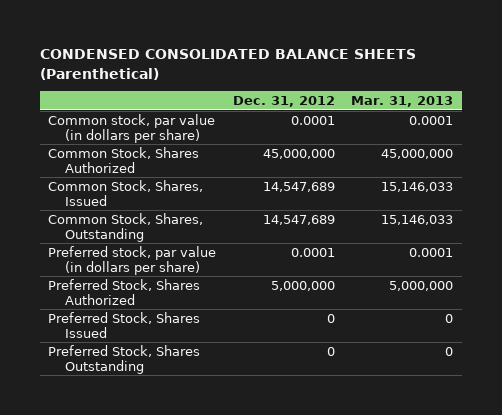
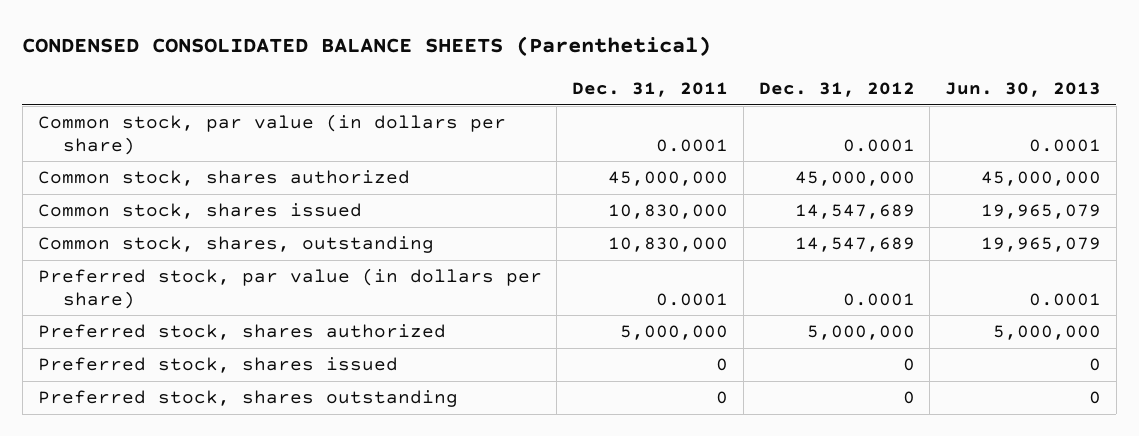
- | Dec. 31, 2012 | Mar. 31, 2013
+ | Dec. 31, 2011 | Dec. 31, 2012 | Jun. 30, 2013
- Common Stock, Shares Authorized | 45,000,000 | 45,000,000
- Common Stock, Shares, Issued | 14,547,689 | 15,146,033
- Common Stock, Shares, Outstanding | 14,547,689 | 15,146,033
+ Common stock, shares authorized | 45,000,000 | 45,000,000 | 45,000,000
+ Common stock, shares issued | 10,830,000 | 14,547,689 | 19,965,079
+ Common stock, shares, outstanding | 10,830,000 | 14,547,689 | 19,965,079
- Preferred Stock, Shares Authorized | 5,000,000 | 5,000,000
- Preferred Stock, Shares Issued | 0 | 0
- Preferred Stock, Shares Outstanding | 0 | 0
+ Preferred stock, shares authorized | 5,000,000 | 5,000,000 | 5,000,000
+ Preferred stock, shares issued | 0 | 0 | 0
+ Preferred stock, shares outstanding | 0 | 0 | 0

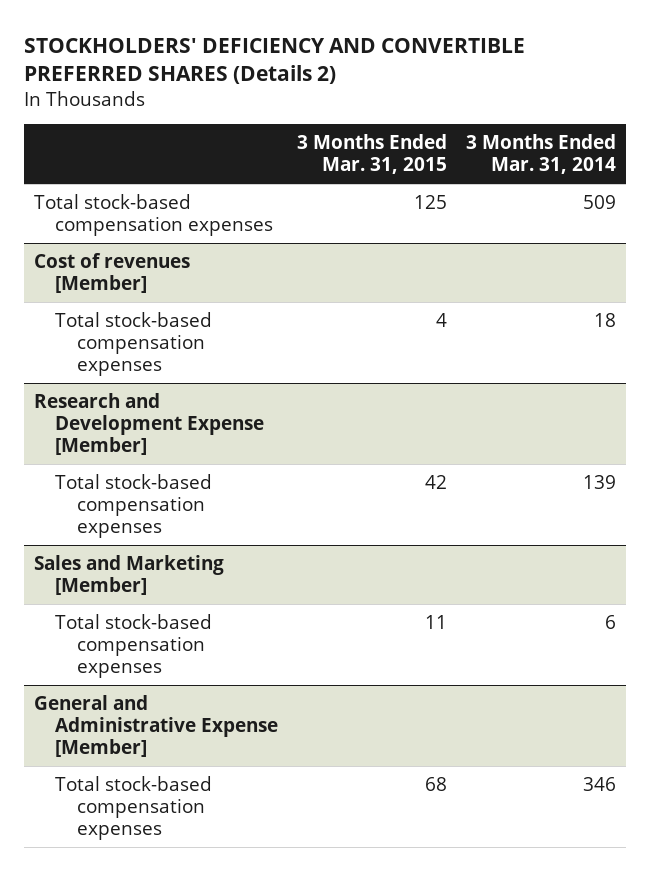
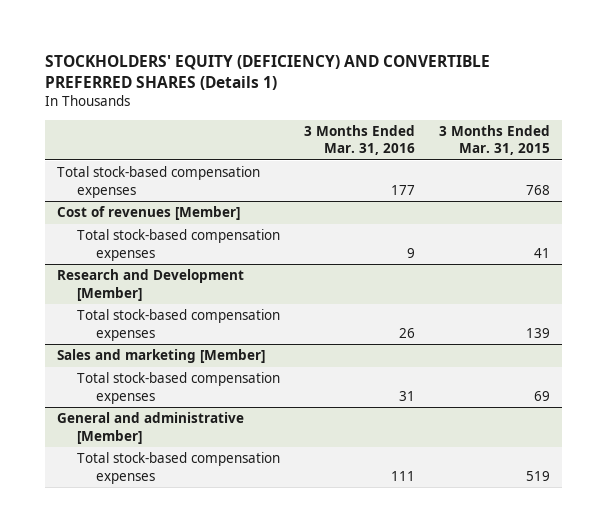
- STOCKHOLDERS' DEFICIENCY AND CONVERTIBLE PREFERRED SHARES (Details 2)
+ STOCKHOLDERS' EQUITY (DEFICIENCY) AND CONVERTIBLE PREFERRED SHARES (Details 1)
- | 3 Months Ended Mar. 31, 2015 | 3 Months Ended Mar. 31, 2014
+ | 3 Months Ended Mar. 31, 2016 | 3 Months Ended Mar. 31, 2015
- Total stock-based compensation expenses | 125 | 509
+ Total stock-based compensation expenses | 177 | 768
@ Cost of revenues [Member]
- Total stock-based compensation expenses | 4 | 18
- Research and Development Expense [Member]
- Total stock-based compensation expenses | 42 | 139
- Sales and Marketing [Member]
- Total stock-based compensation expenses | 11 | 6
- General and Administrative Expense [Member]
- Total stock-based compensation expenses | 68 | 346
@ Cost of revenues [Member]
+ Total stock-based compensation expenses | 9 | 41
+ Research and Development [Member]
+ Total stock-based compensation expenses | 26 | 139
+ Sales and marketing [Member]
+ Total stock-based compensation expenses | 31 | 69
+ General and administrative [Member]
+ Total stock-based compensation expenses | 111 | 519

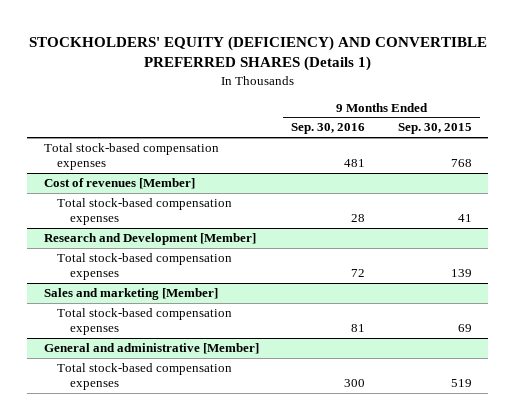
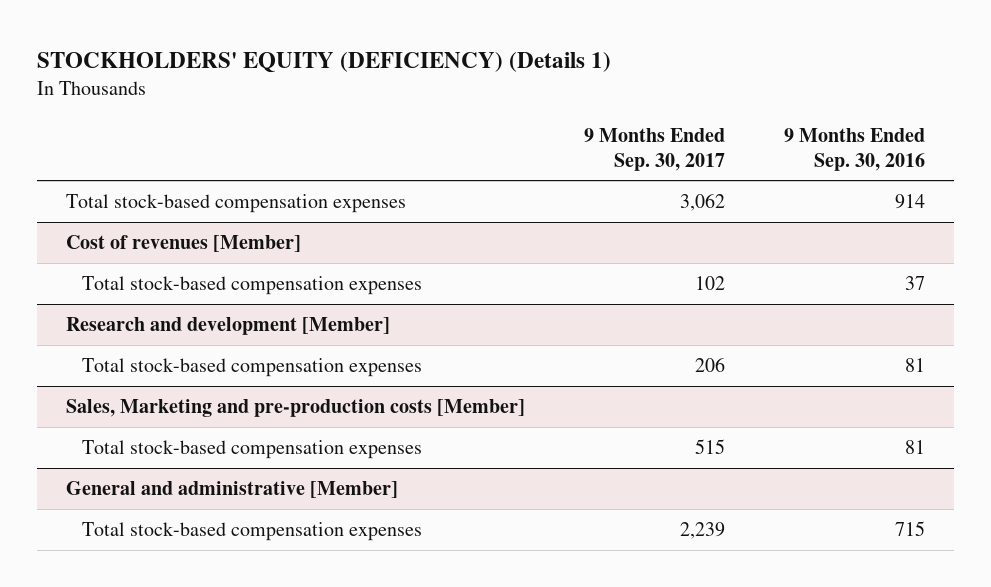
- STOCKHOLDERS' EQUITY (DEFICIENCY) AND CONVERTIBLE PREFERRED SHARES (Details 1)
+ STOCKHOLDERS' EQUITY (DEFICIENCY) (Details 1)
- | 9 Months Ended Sep. 30, 2016 | 9 Months Ended Sep. 30, 2015
+ | 9 Months Ended Sep. 30, 2017 | 9 Months Ended Sep. 30, 2016
- Total stock-based compensation expenses | 481 | 768
+ Total stock-based compensation expenses | 3,062 | 914
@ Cost of revenues [Member]
- Total stock-based compensation expenses | 28 | 41
- Research and Development [Member]
- Total stock-based compensation expenses | 72 | 139
- Sales and marketing [Member]
@ Cost of revenues [Member]
+ Total stock-based compensation expenses | 102 | 37
+ Research and development [Member]
+ Sales, Marketing and pre-production costs [Member]
+ Total stock-based compensation expenses | 515 | 81
@ General and administrative [Member]
- Total stock-based compensation expenses | 300 | 519
+ Total stock-based compensation expenses | 2,239 | 715

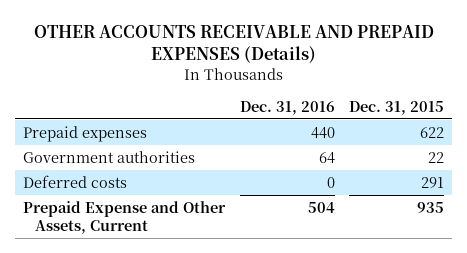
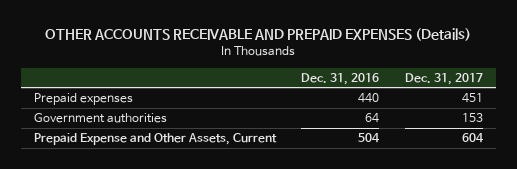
- | Dec. 31, 2016 | Dec. 31, 2015
+ | Dec. 31, 2016 | Dec. 31, 2017
- Deferred costs | 0 | 291

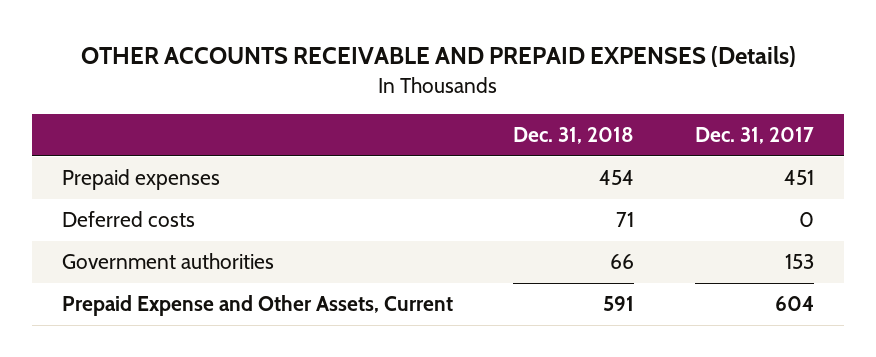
- | Dec. 31, 2016 | Dec. 31, 2017
+ | Dec. 31, 2018 | Dec. 31, 2017
+ Deferred costs | 71 | 0

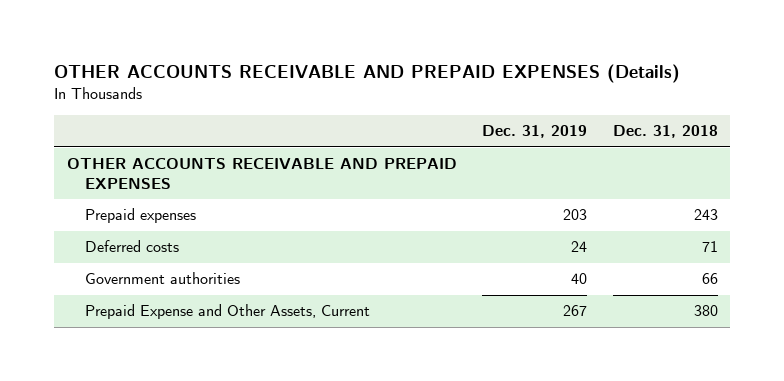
- | Dec. 31, 2018 | Dec. 31, 2017
+ | Dec. 31, 2019 | Dec. 31, 2018
- Prepaid expenses | 454 | 451
+ OTHER ACCOUNTS RECEIVABLE AND PREPAID EXPENSES
+ Prepaid expenses | 203 | 243
- Prepaid Expense and Other Assets, Current | 591 | 604
+ Prepaid Expense and Other Assets, Current | 267 | 380

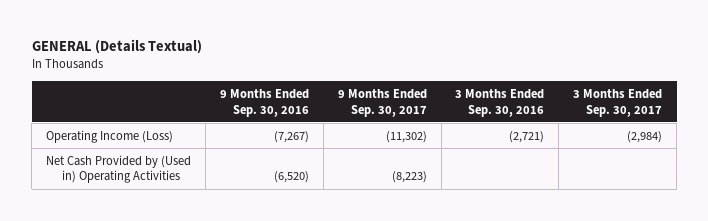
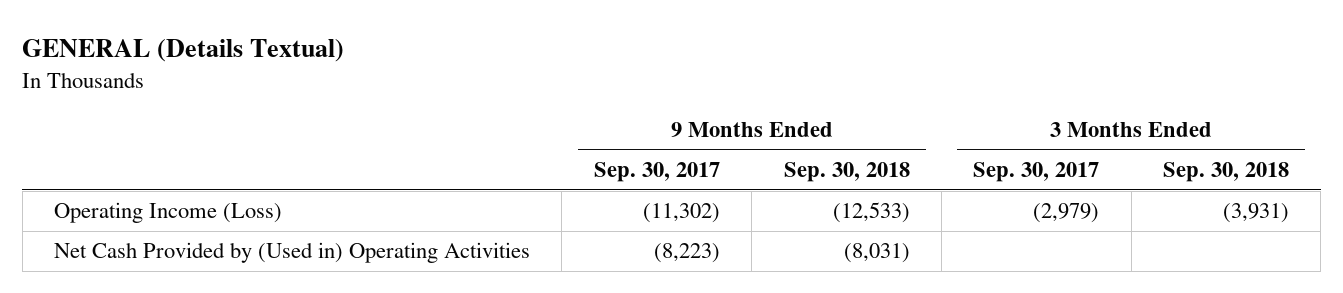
- | 9 Months Ended Sep. 30, 2016 | 9 Months Ended Sep. 30, 2017 | 3 Months Ended Sep. 30, 2016 | 3 Months Ended Sep. 30, 2017
+ | 9 Months Ended Sep. 30, 2017 | 9 Months Ended Sep. 30, 2018 | 3 Months Ended Sep. 30, 2017 | 3 Months Ended Sep. 30, 2018
- Operating Income (Loss) | (7,267) | (11,302) | (2,721) | (2,984)
+ Operating Income (Loss) | (11,302) | (12,533) | (2,979) | (3,931)

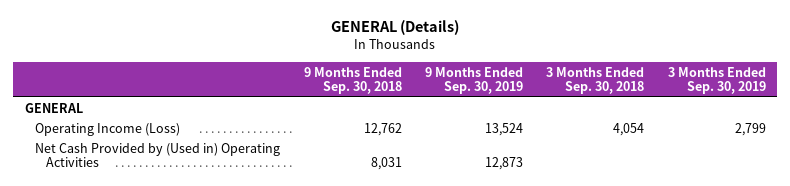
- GENERAL (Details Textual)
+ GENERAL (Details)
- | 9 Months Ended Sep. 30, 2017 | 9 Months Ended Sep. 30, 2018 | 3 Months Ended Sep. 30, 2017 | 3 Months Ended Sep. 30, 2018
+ | 9 Months Ended Sep. 30, 2018 | 9 Months Ended Sep. 30, 2019 | 3 Months Ended Sep. 30, 2018 | 3 Months Ended Sep. 30, 2019
- Operating Income (Loss) | (11,302) | (12,533) | (2,979) | (3,931)
- Net Cash Provided by (Used in) Operating Activities | (8,223) | (8,031) | |
+ GENERAL
+ Operating Income (Loss) | 12,762 | 13,524 | 4,054 | 2,799
+ Net Cash Provided by (Used in) Operating Activities | 8,031 | 12,873 | |

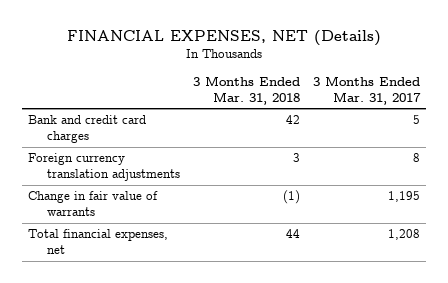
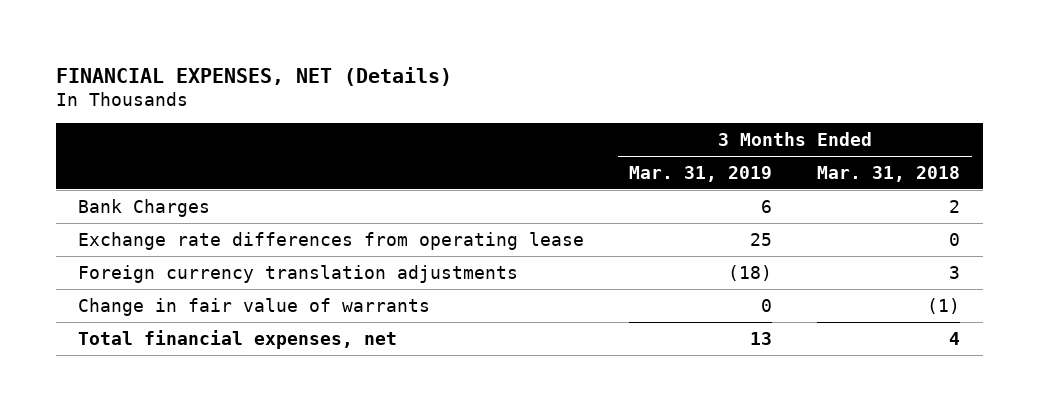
- | 3 Months Ended Mar. 31, 2018 | 3 Months Ended Mar. 31, 2017
+ | 3 Months Ended Mar. 31, 2019 | 3 Months Ended Mar. 31, 2018
- Bank and credit card charges | 42 | 5
+ Bank Charges | 6 | 2
+ Exchange rate differences from operating lease | 25 | 0
- Total financial expenses, net | 44 | 1,208
+ Total financial expenses, net | 13 | 4

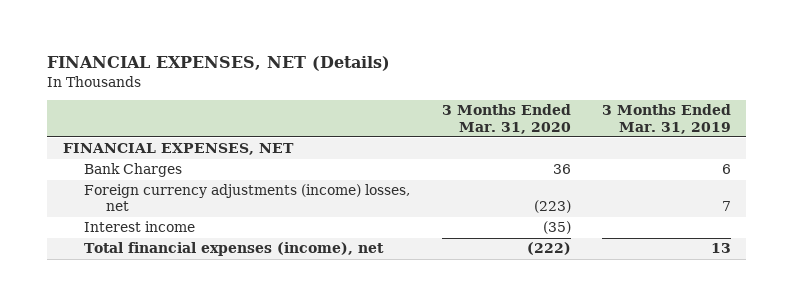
- | 3 Months Ended Mar. 31, 2019 | 3 Months Ended Mar. 31, 2018
+ | 3 Months Ended Mar. 31, 2020 | 3 Months Ended Mar. 31, 2019
+ FINANCIAL EXPENSES, NET
- Exchange rate differences from operating lease | 25 | 0
- Foreign currency translation adjustments | (18) | 3
- Change in fair value of warrants | 0 | (1)
- Total financial expenses, net | 13 | 4
+ Foreign currency adjustments (income) losses, net | (223) | 7
+ Interest income | (35) |
+ Total financial expenses (income), net | (222) | 13

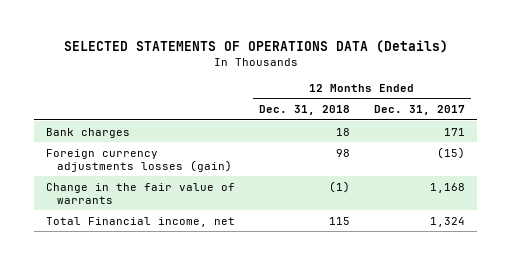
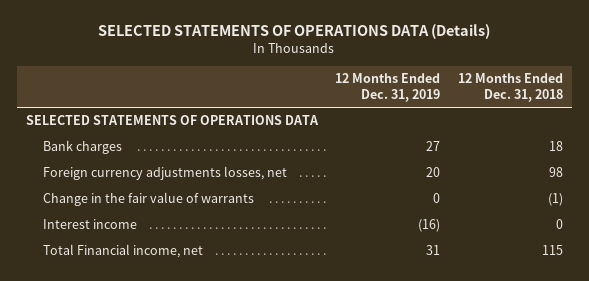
- | 12 Months Ended Dec. 31, 2018 | 12 Months Ended Dec. 31, 2017
+ | 12 Months Ended Dec. 31, 2019 | 12 Months Ended Dec. 31, 2018
+ SELECTED STATEMENTS OF OPERATIONS DATA
- Foreign currency adjustments losses (gain) | 98 | (15)
+ Foreign currency adjustments losses, net | 20 | 98
+ Interest income | (16) | 0

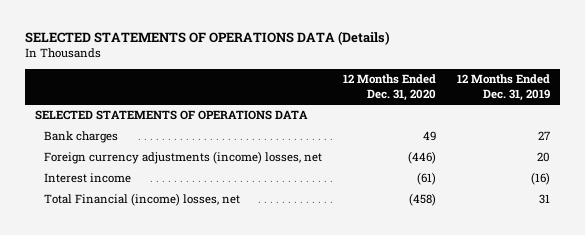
- | 12 Months Ended Dec. 31, 2019 | 12 Months Ended Dec. 31, 2018
+ | 12 Months Ended Dec. 31, 2020 | 12 Months Ended Dec. 31, 2019
- Foreign currency adjustments losses, net | 20 | 98
- Change in the fair value of warrants | 0 | (1)
+ Foreign currency adjustments (income) losses, net | (446) | 20
- Total Financial income, net | 31 | 115
+ Total Financial (income) losses, net | (458) | 31

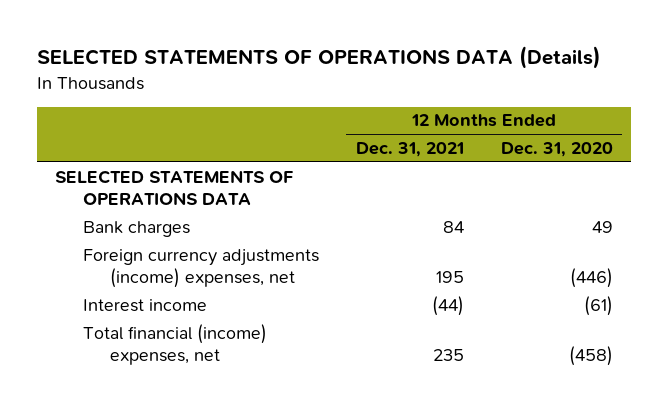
- | 12 Months Ended Dec. 31, 2020 | 12 Months Ended Dec. 31, 2019
+ | 12 Months Ended Dec. 31, 2021 | 12 Months Ended Dec. 31, 2020
- Foreign currency adjustments (income) losses, net | (446) | 20
+ Foreign currency adjustments (income) expenses, net | 195 | (446)
- Total Financial (income) losses, net | (458) | 31
+ Total financial (income) expenses, net | 235 | (458)

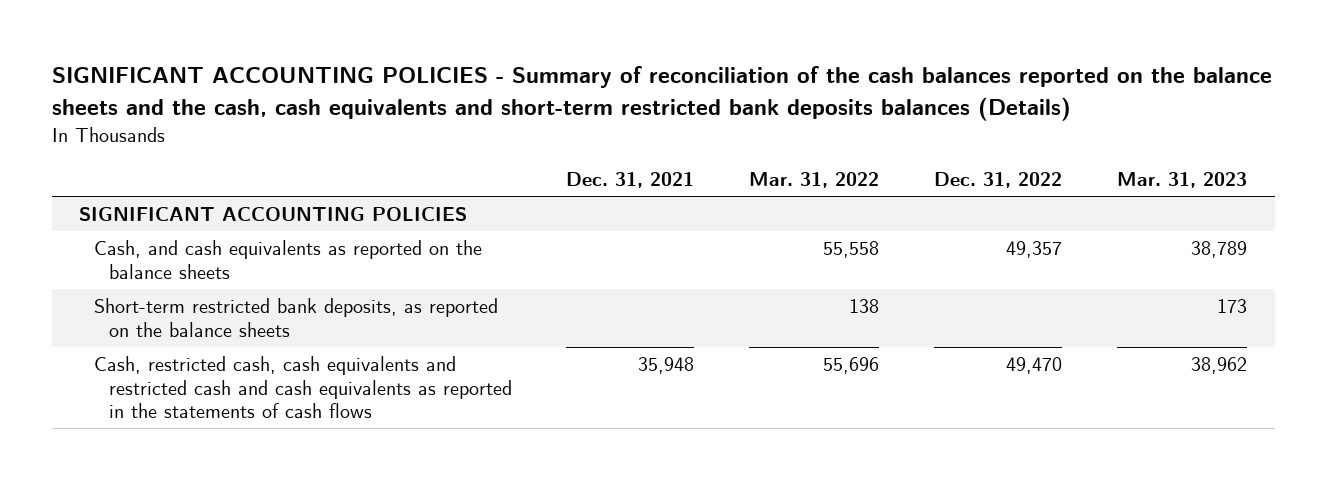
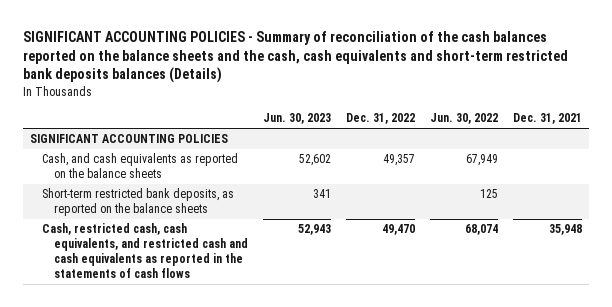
- | Dec. 31, 2021 | Mar. 31, 2022 | Dec. 31, 2022 | Mar. 31, 2023
+ | Jun. 30, 2023 | Dec. 31, 2022 | Jun. 30, 2022 | Dec. 31, 2021
- Cash, restricted cash, cash equivalents and restricted cash and cash equivalents as reported in the statements of cash flows | 35,948 | 55,696 | 49,470 | 38,962
+ Cash, restricted cash, cash equivalents, and restricted cash and cash equivalents as reported in the statements of cash flows | 52,943 | 49,470 | 68,074 | 35,948

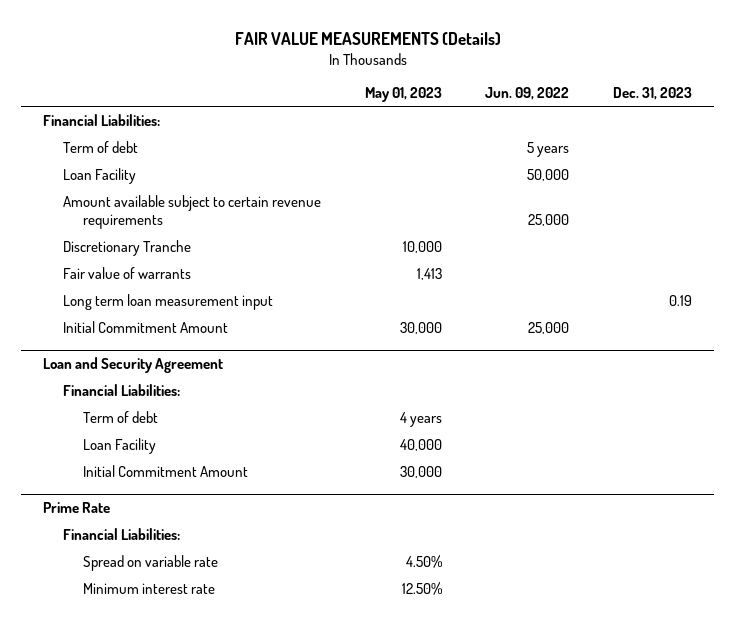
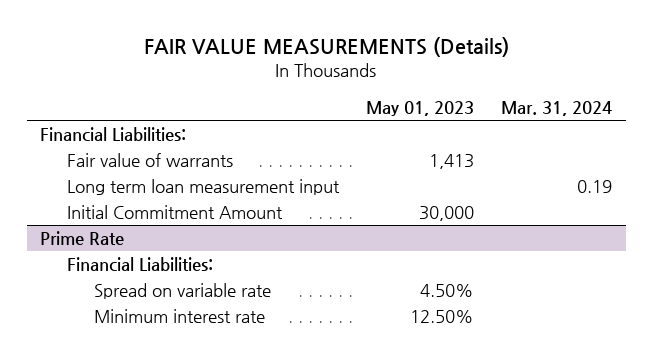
- | May 01, 2023 | Jun. 09, 2022 | Dec. 31, 2023
+ | May 01, 2023 | Mar. 31, 2024
- Term of debt | | 5 years |
- Loan Facility | | 50,000 |
- Amount available subject to certain revenue requirements | | 25,000 |
- Discretionary Tranche | 10,000 | |
- Loan and Security Agreement
- Financial Liabilities:
- Term of debt | 4 years | |
- Loan Facility | 40,000 | |
- Initial Commitment Amount | 30,000 | |

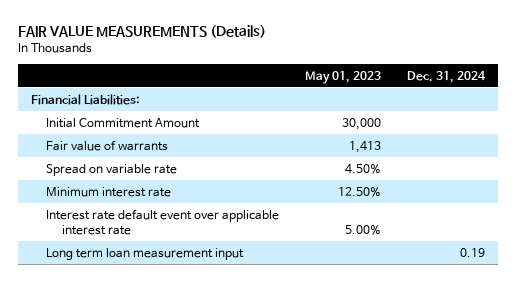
- | May 01, 2023 | Mar. 31, 2024
+ | May 01, 2023 | Dec. 31, 2024
- Prime Rate
- Financial Liabilities:
moved down: Fair value of warrants | 1,413 |
+ Interest rate default event over applicable interest rate | 5.00% |
moved down: Long term loan measurement input | | 0.19

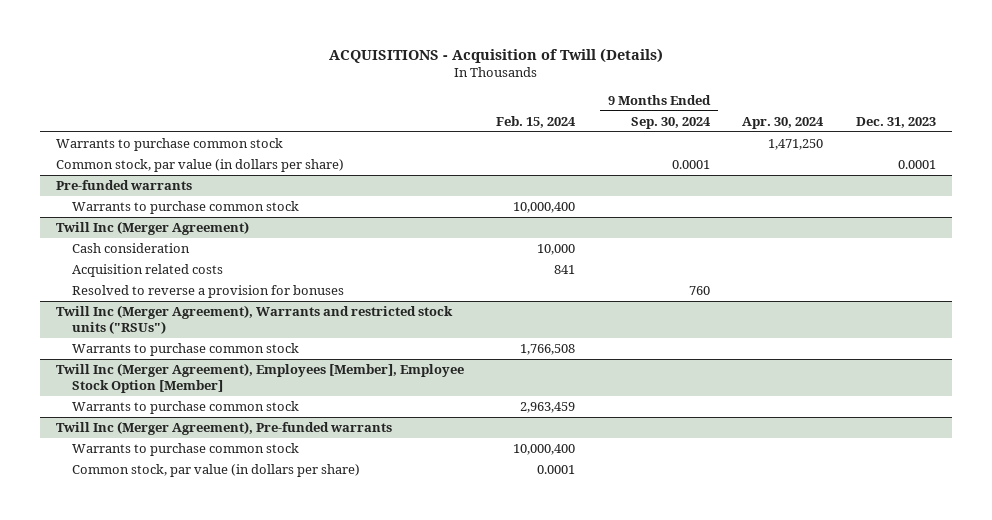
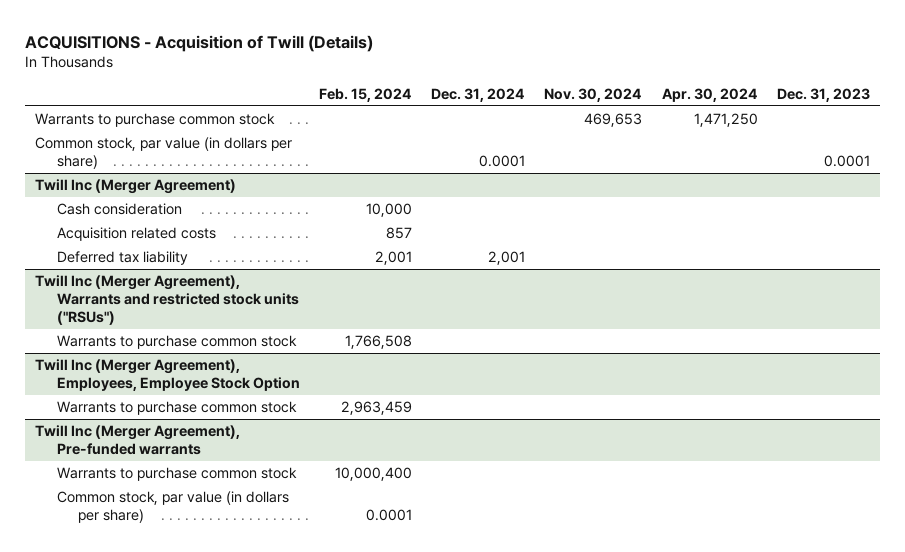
- | Feb. 15, 2024 | 9 Months Ended Sep. 30, 2024 | Apr. 30, 2024 | Dec. 31, 2023
+ | Feb. 15, 2024 | Dec. 31, 2024 | Nov. 30, 2024 | Apr. 30, 2024 | Dec. 31, 2023
- Pre-funded warrants
- Warrants to purchase common stock | 10,000,400 | | |
@ Twill Inc (Merger Agreement)
- Acquisition related costs | 841 | | |
- Resolved to reverse a provision for bonuses | | 760 | |
+ Acquisition related costs | 857 | | | |
+ Deferred tax liability | 2,001 | 2,001 | | |
- Twill Inc (Merger Agreement), Employees [Member], Employee Stock Option [Member]
+ Twill Inc (Merger Agreement), Employees, Employee Stock Option

